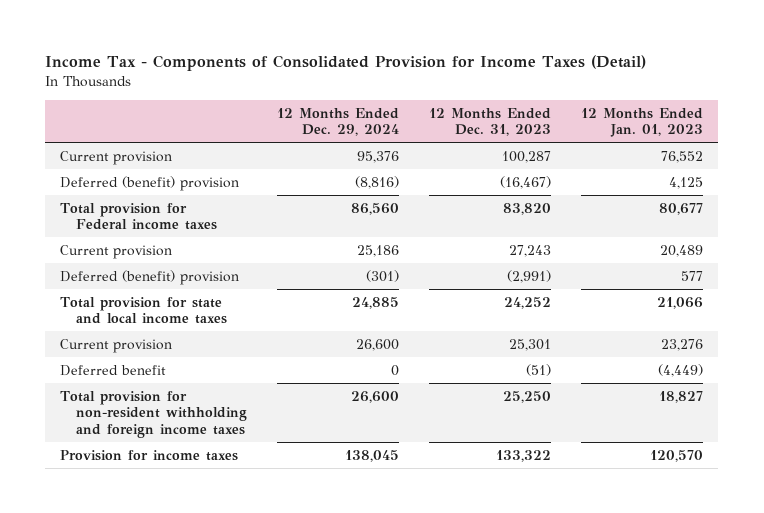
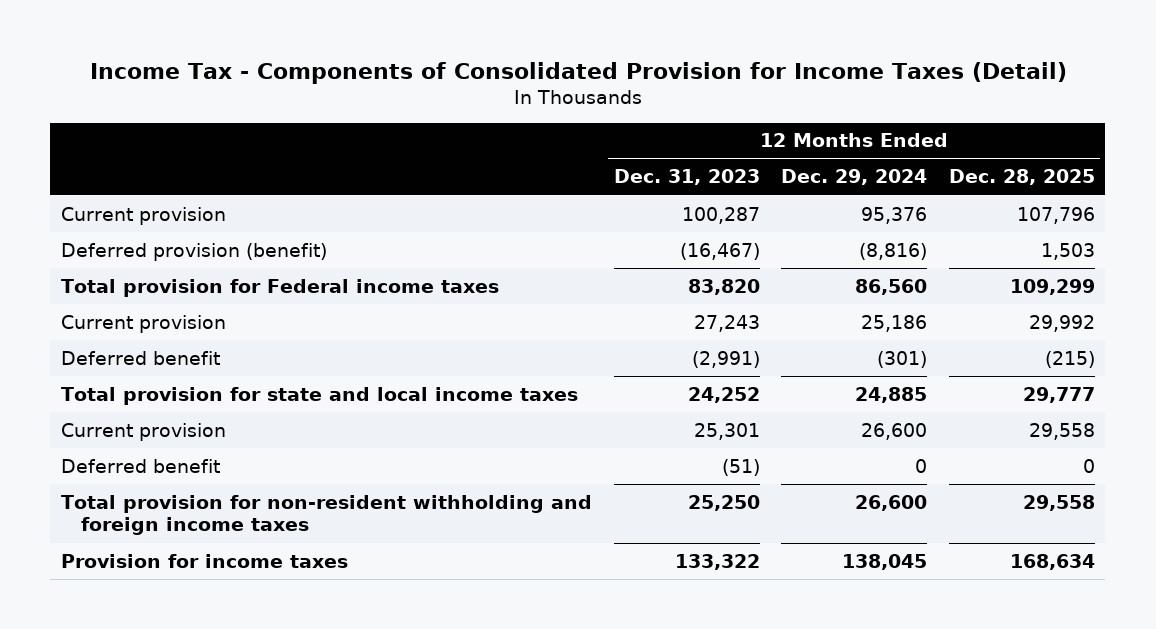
- | 12 Months Ended Dec. 29, 2024 | 12 Months Ended Dec. 31, 2023 | 12 Months Ended Jan. 01, 2023
+ | 12 Months Ended Dec. 31, 2023 | 12 Months Ended Dec. 29, 2024 | 12 Months Ended Dec. 28, 2025
- Deferred (benefit) provision | (8,816) | (16,467) | 4,125
+ Deferred provision (benefit) | (16,467) | (8,816) | 1,503
- Deferred (benefit) provision | (301) | (2,991) | 577
+ Deferred benefit | (2,991) | (301) | (215)

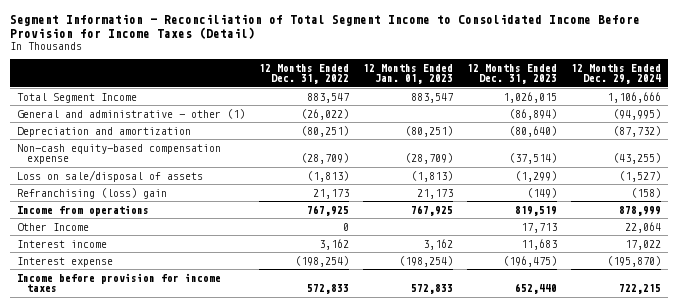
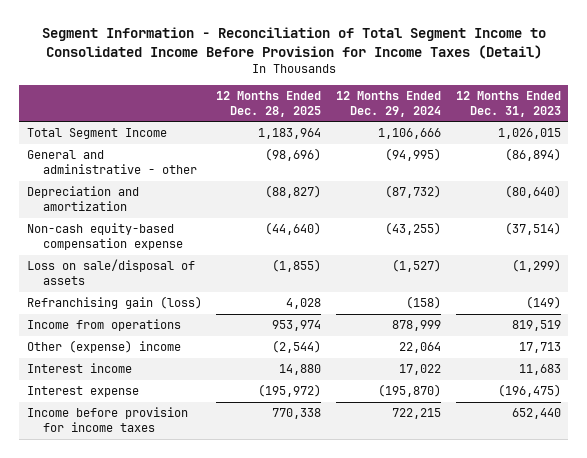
- | 12 Months Ended Dec. 31, 2022 | 12 Months Ended Jan. 01, 2023 | 12 Months Ended Dec. 31, 2023 | 12 Months Ended Dec. 29, 2024
+ | 12 Months Ended Dec. 28, 2025 | 12 Months Ended Dec. 29, 2024 | 12 Months Ended Dec. 31, 2023
- General and administrative - other (1) | (26,022) | | (86,894) | (94,995)
+ General and administrative - other | (98,696) | (94,995) | (86,894)
- Refranchising (loss) gain | 21,173 | 21,173 | (149) | (158)
+ Refranchising gain (loss) | 4,028 | (158) | (149)
- Other Income | 0 | | 17,713 | 22,064
+ Other (expense) income | (2,544) | 22,064 | 17,713

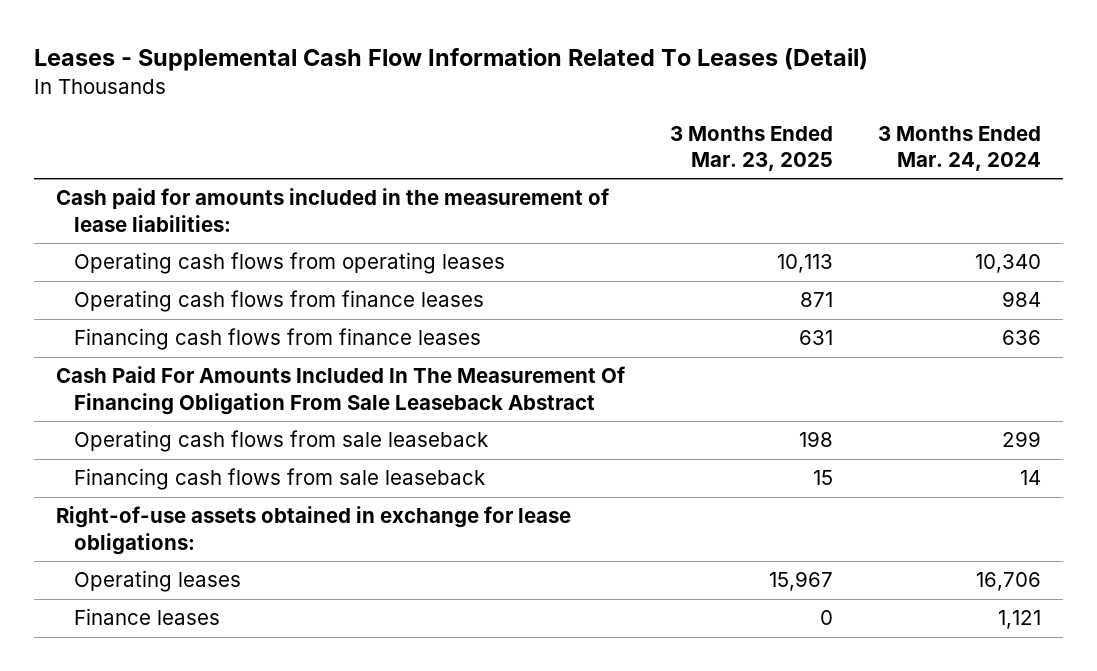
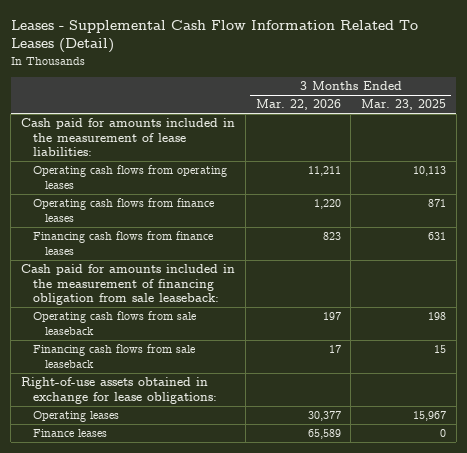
- | 3 Months Ended Mar. 23, 2025 | 3 Months Ended Mar. 24, 2024
+ | 3 Months Ended Mar. 22, 2026 | 3 Months Ended Mar. 23, 2025
- Cash Paid For Amounts Included In The Measurement Of Financing Obligation From Sale Leaseback Abstract
+ Cash paid for amounts included in the measurement of financing obligation from sale leaseback:

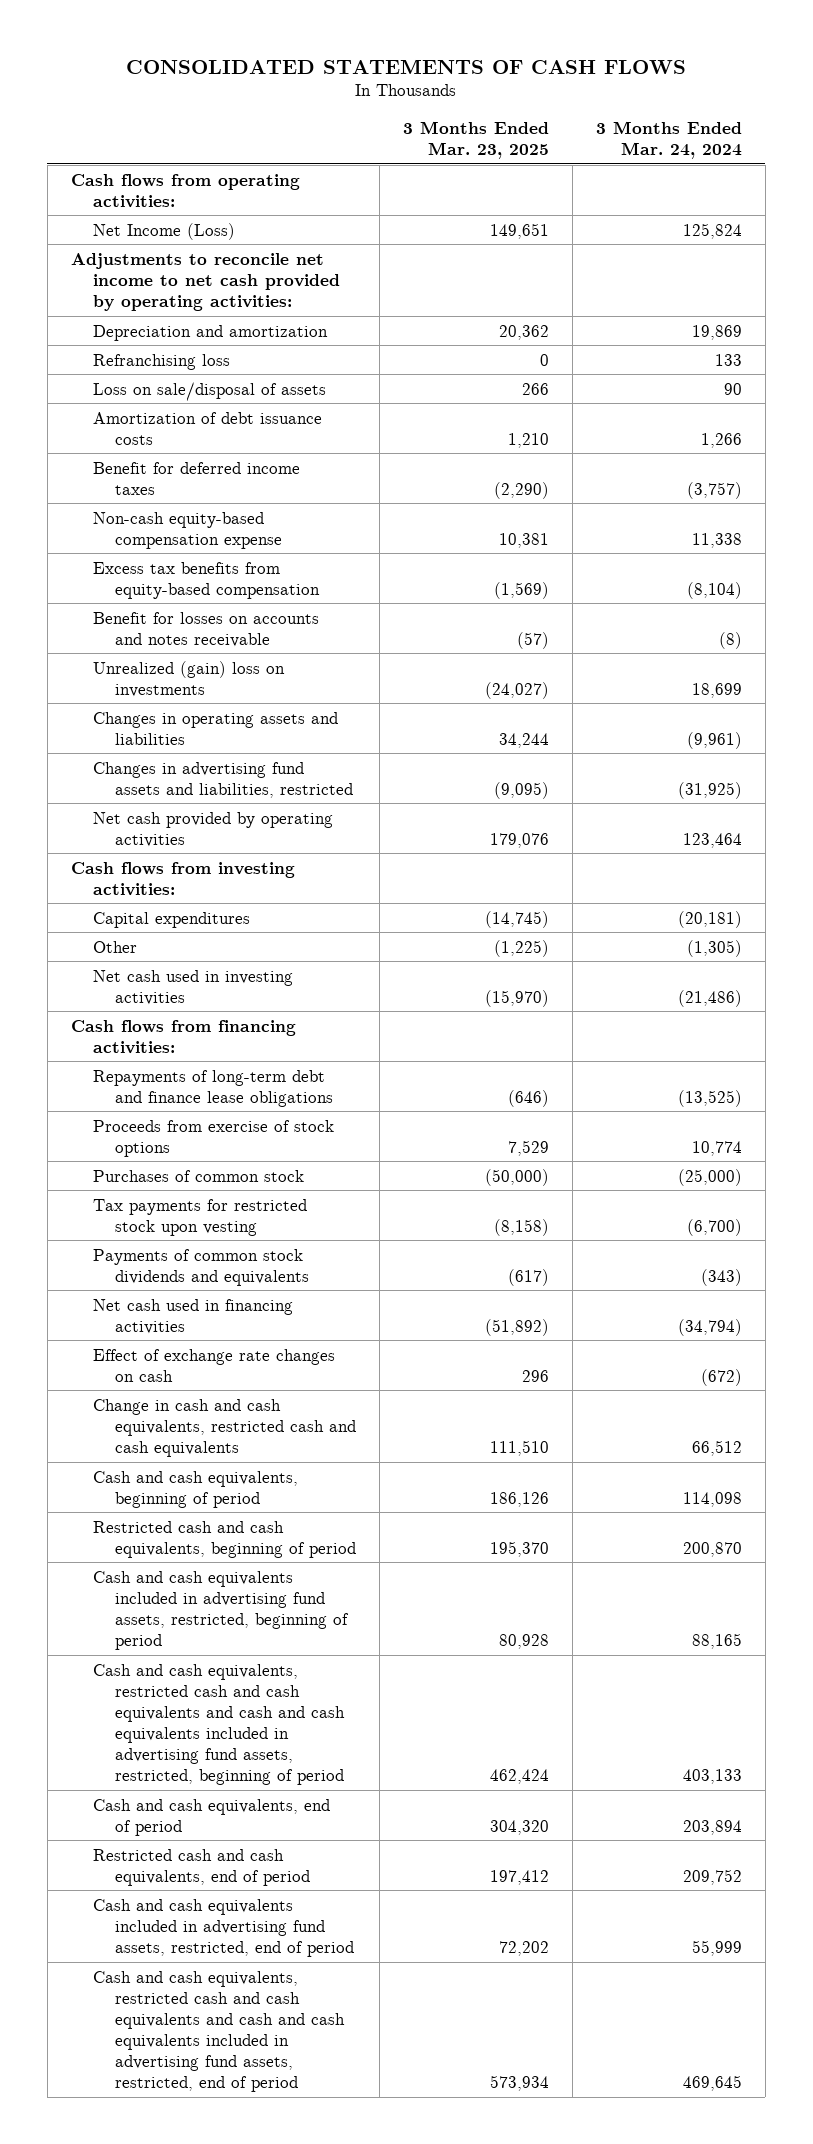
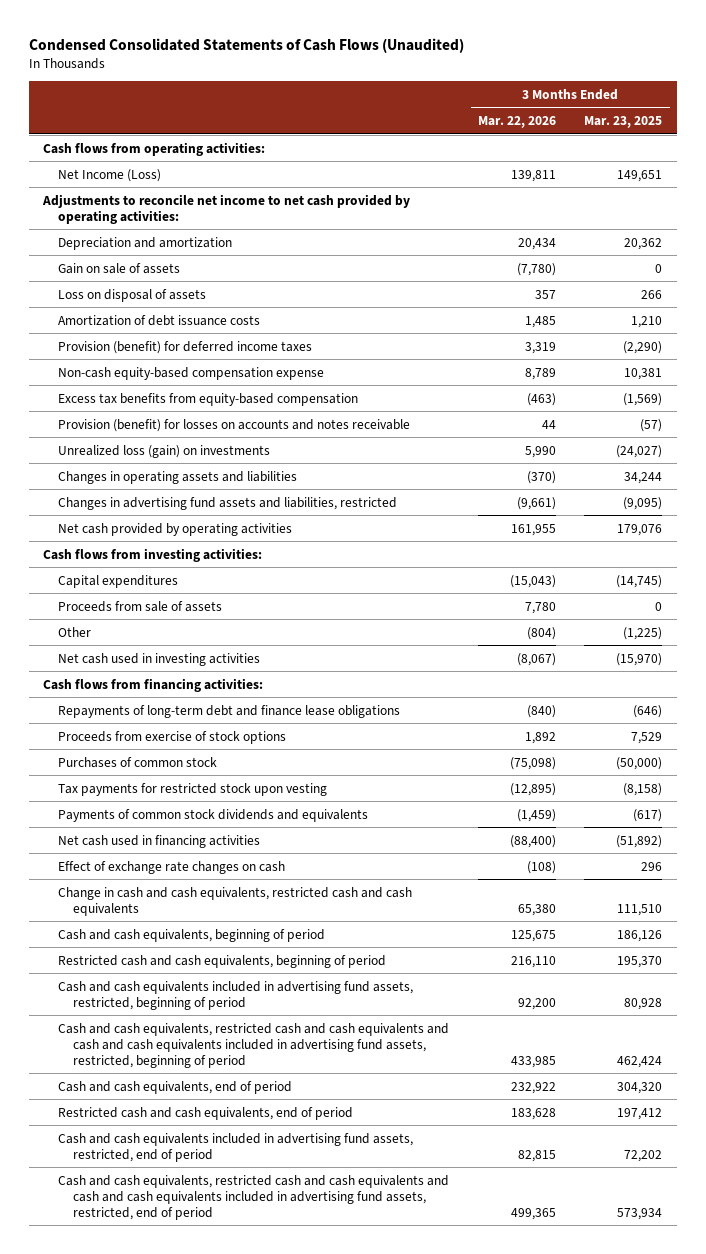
- CONSOLIDATED STATEMENTS OF CASH FLOWS
+ Condensed Consolidated Statements of Cash Flows (Unaudited)
- | 3 Months Ended Mar. 23, 2025 | 3 Months Ended Mar. 24, 2024
+ | 3 Months Ended Mar. 22, 2026 | 3 Months Ended Mar. 23, 2025
- Refranchising loss | 0 | 133
- Loss on sale/disposal of assets | 266 | 90
+ Gain on sale of assets | (7,780) | 0
+ Loss on disposal of assets | 357 | 266
- Benefit for deferred income taxes | (2,290) | (3,757)
+ Provision (benefit) for deferred income taxes | 3,319 | (2,290)
- Benefit for losses on accounts and notes receivable | (57) | (8)
- Unrealized (gain) loss on investments | (24,027) | 18,699
+ Provision (benefit) for losses on accounts and notes receivable | 44 | (57)
+ Unrealized loss (gain) on investments | 5,990 | (24,027)
+ Proceeds from sale of assets | 7,780 | 0

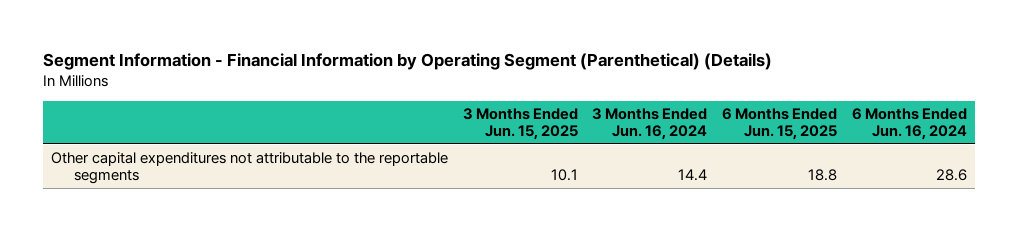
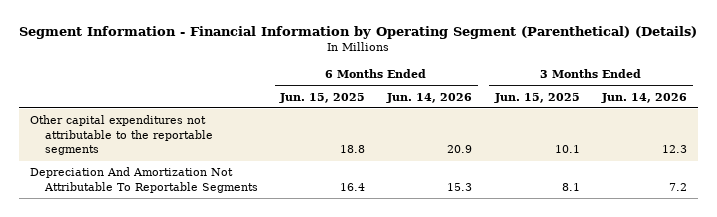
- | 3 Months Ended Jun. 15, 2025 | 3 Months Ended Jun. 16, 2024 | 6 Months Ended Jun. 15, 2025 | 6 Months Ended Jun. 16, 2024
+ | 6 Months Ended Jun. 15, 2025 | 6 Months Ended Jun. 14, 2026 | 3 Months Ended Jun. 15, 2025 | 3 Months Ended Jun. 14, 2026
+ Depreciation And Amortization Not Attributable To Reportable Segments | 16.4 | 15.3 | 8.1 | 7.2

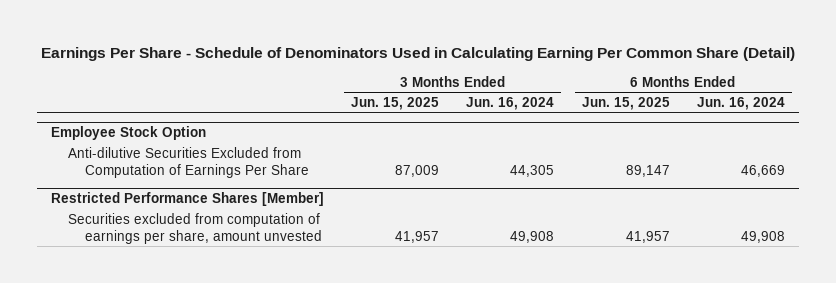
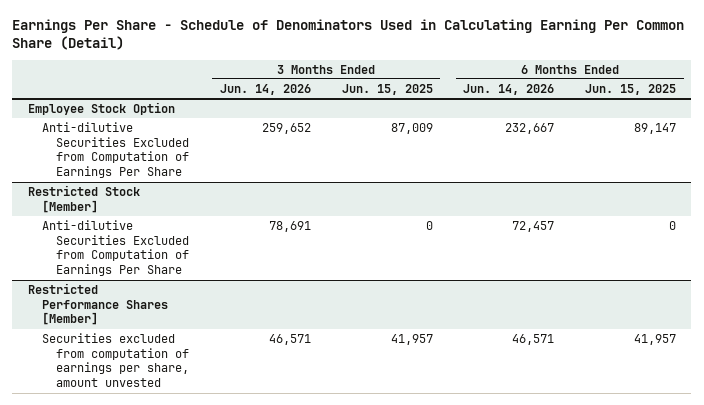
- | 3 Months Ended Jun. 15, 2025 | 3 Months Ended Jun. 16, 2024 | 6 Months Ended Jun. 15, 2025 | 6 Months Ended Jun. 16, 2024
+ | 3 Months Ended Jun. 14, 2026 | 3 Months Ended Jun. 15, 2025 | 6 Months Ended Jun. 14, 2026 | 6 Months Ended Jun. 15, 2025
+ Restricted Stock [Member]
+ Anti-dilutive Securities Excluded from Computation of Earnings Per Share | 78,691 | 0 | 72,457 | 0

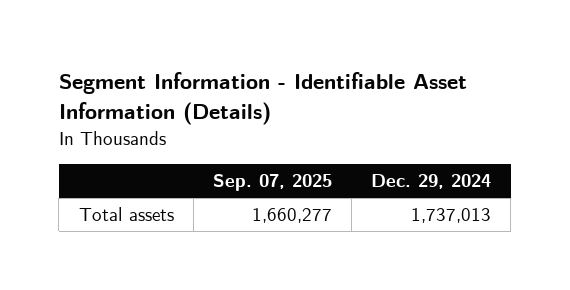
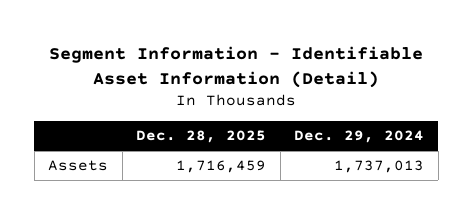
- Segment Information - Identifiable Asset Information (Details)
+ Segment Information - Identifiable Asset Information (Detail)
- | Sep. 07, 2025 | Dec. 29, 2024
+ | Dec. 28, 2025 | Dec. 29, 2024
- Total assets | 1,660,277 | 1,737,013
+ Assets | 1,716,459 | 1,737,013

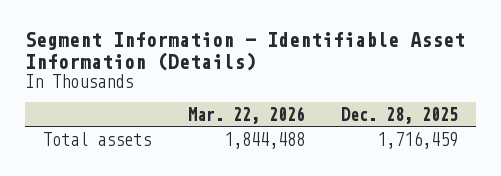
- Segment Information - Identifiable Asset Information (Detail)
+ Segment Information - Identifiable Asset Information (Details)
- | Dec. 28, 2025 | Dec. 29, 2024
+ | Mar. 22, 2026 | Dec. 28, 2025
- Assets | 1,716,459 | 1,737,013
+ Total assets | 1,844,488 | 1,716,459

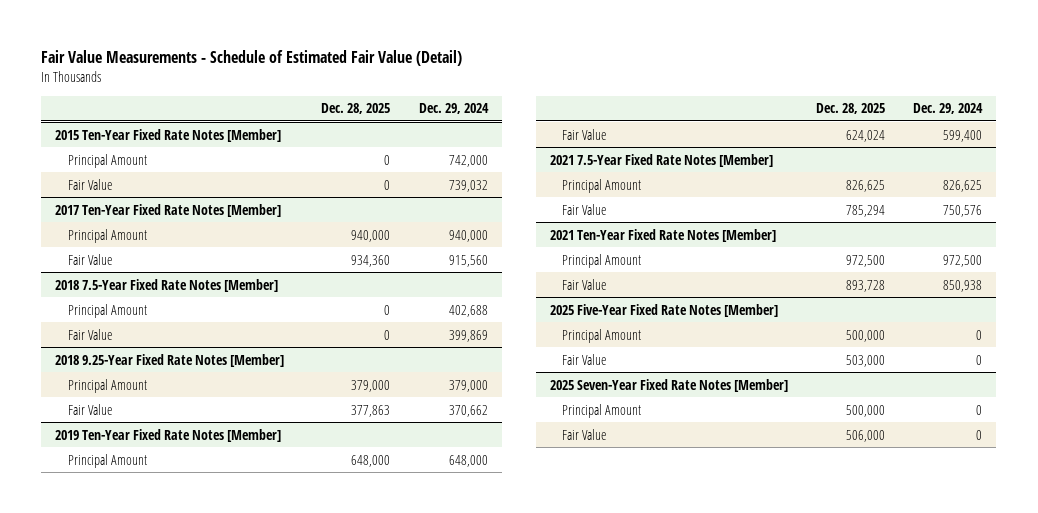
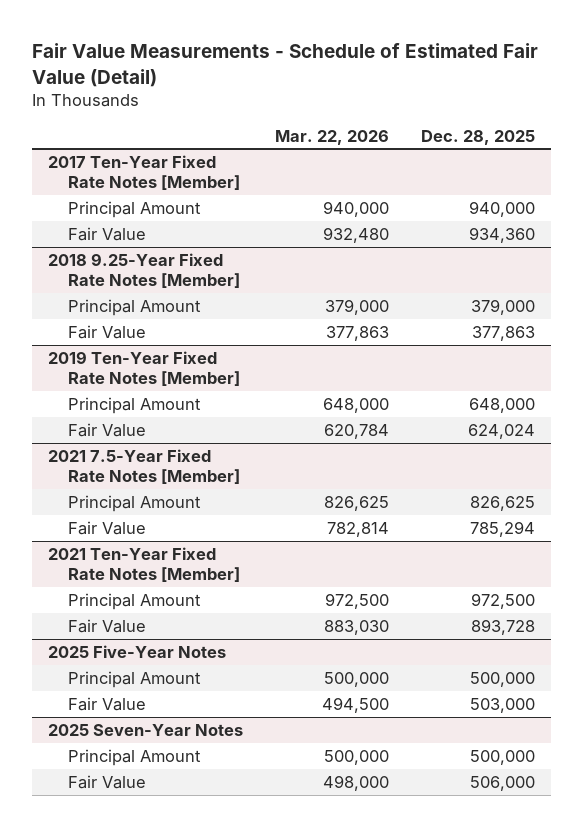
- | Dec. 28, 2025 | Dec. 29, 2024
+ | Mar. 22, 2026 | Dec. 28, 2025
- 2015 Ten-Year Fixed Rate Notes [Member]
- Principal Amount | 0 | 742,000
- Fair Value | 0 | 739,032
- 2018 7.5-Year Fixed Rate Notes [Member]
- Principal Amount | 0 | 402,688
- Fair Value | 0 | 399,869
- 2025 Five-Year Fixed Rate Notes [Member]
+ 2025 Five-Year Notes
- 2025 Seven-Year Fixed Rate Notes [Member]
+ 2025 Seven-Year Notes

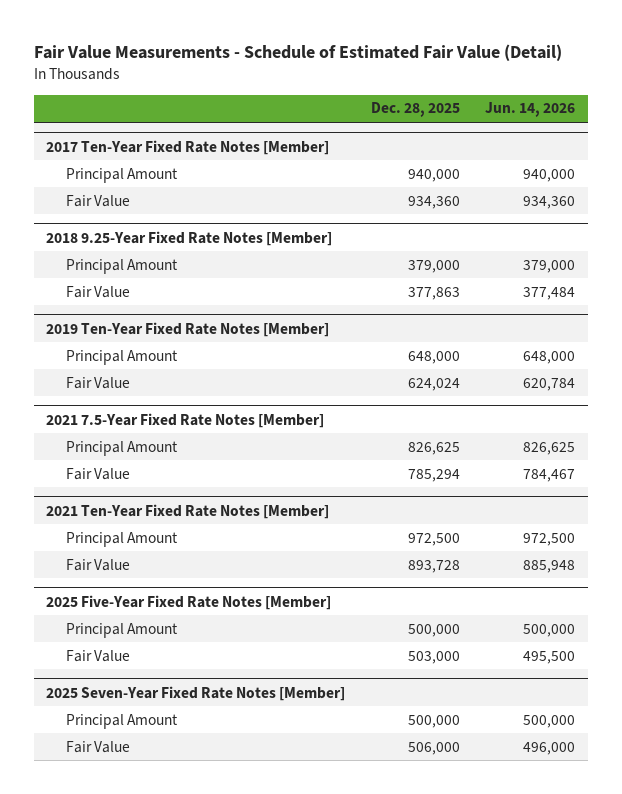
- | Mar. 22, 2026 | Dec. 28, 2025
+ | Dec. 28, 2025 | Jun. 14, 2026
- 2025 Five-Year Notes
+ 2025 Five-Year Fixed Rate Notes [Member]
- 2025 Seven-Year Notes
+ 2025 Seven-Year Fixed Rate Notes [Member]

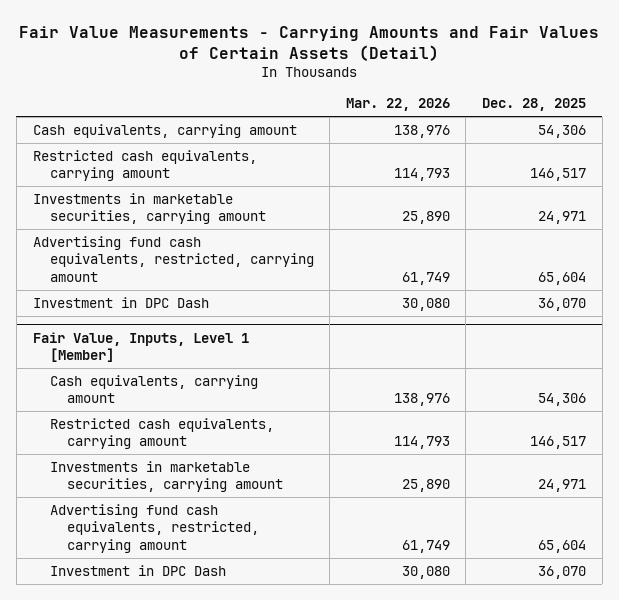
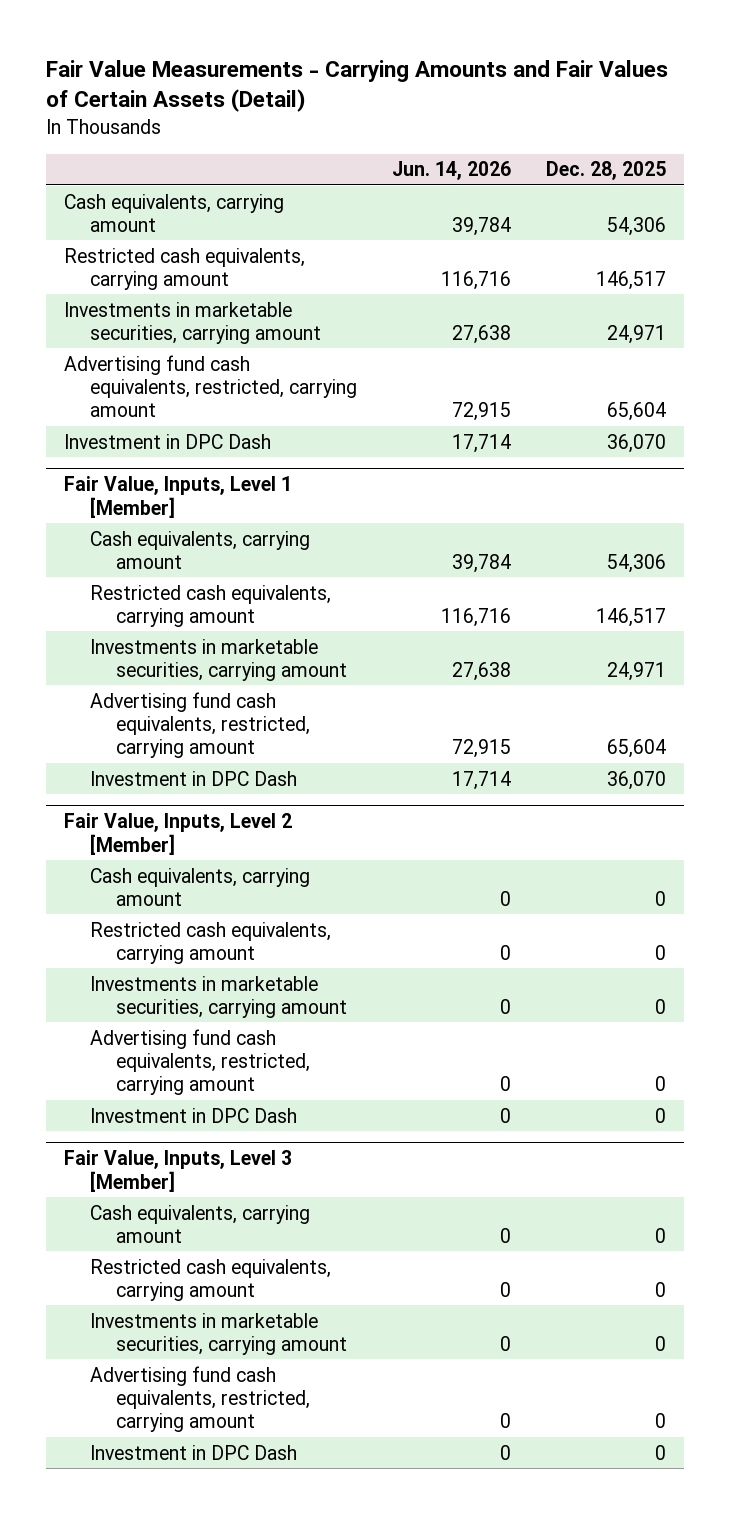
- | Mar. 22, 2026 | Dec. 28, 2025
+ | Jun. 14, 2026 | Dec. 28, 2025
+ Fair Value, Inputs, Level 2 [Member]
+ Cash equivalents, carrying amount | 0 | 0
+ Restricted cash equivalents, carrying amount | 0 | 0
+ Investments in marketable securities, carrying amount | 0 | 0
+ Advertising fund cash equivalents, restricted, carrying amount | 0 | 0
+ Investment in DPC Dash | 0 | 0
+ Fair Value, Inputs, Level 3 [Member]
+ Cash equivalents, carrying amount | 0 | 0
+ Restricted cash equivalents, carrying amount | 0 | 0
+ Investments in marketable securities, carrying amount | 0 | 0
+ Advertising fund cash equivalents, restricted, carrying amount | 0 | 0
+ Investment in DPC Dash | 0 | 0

